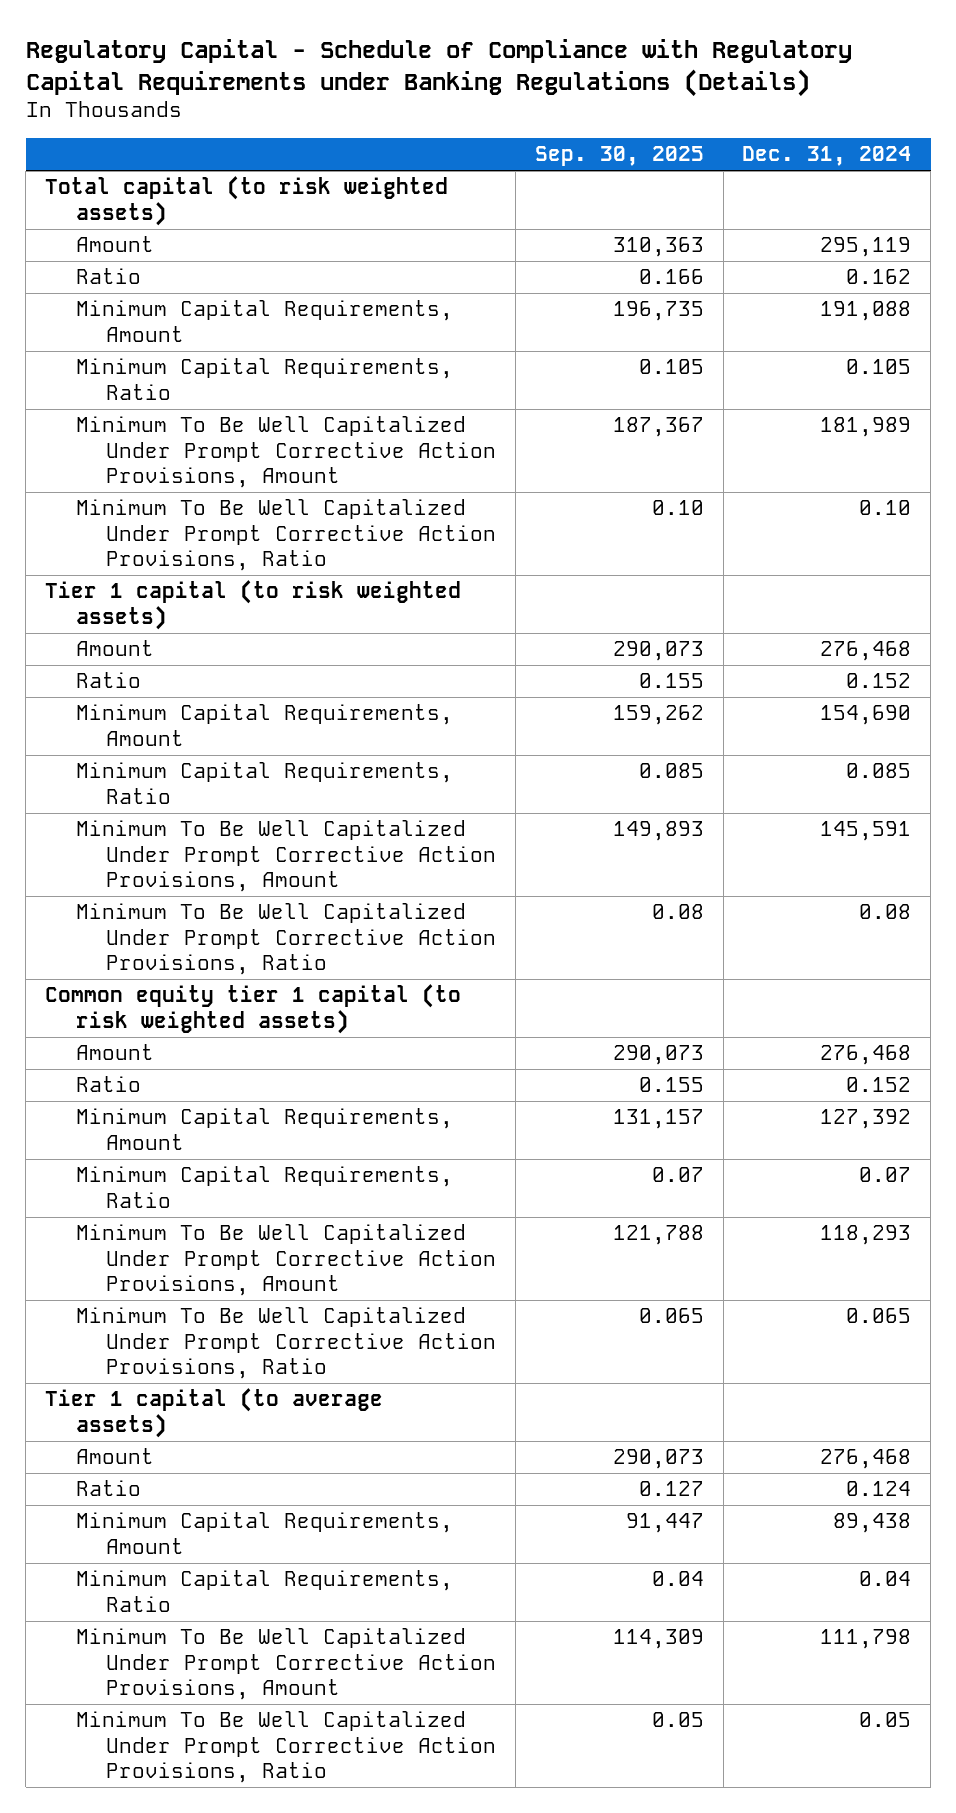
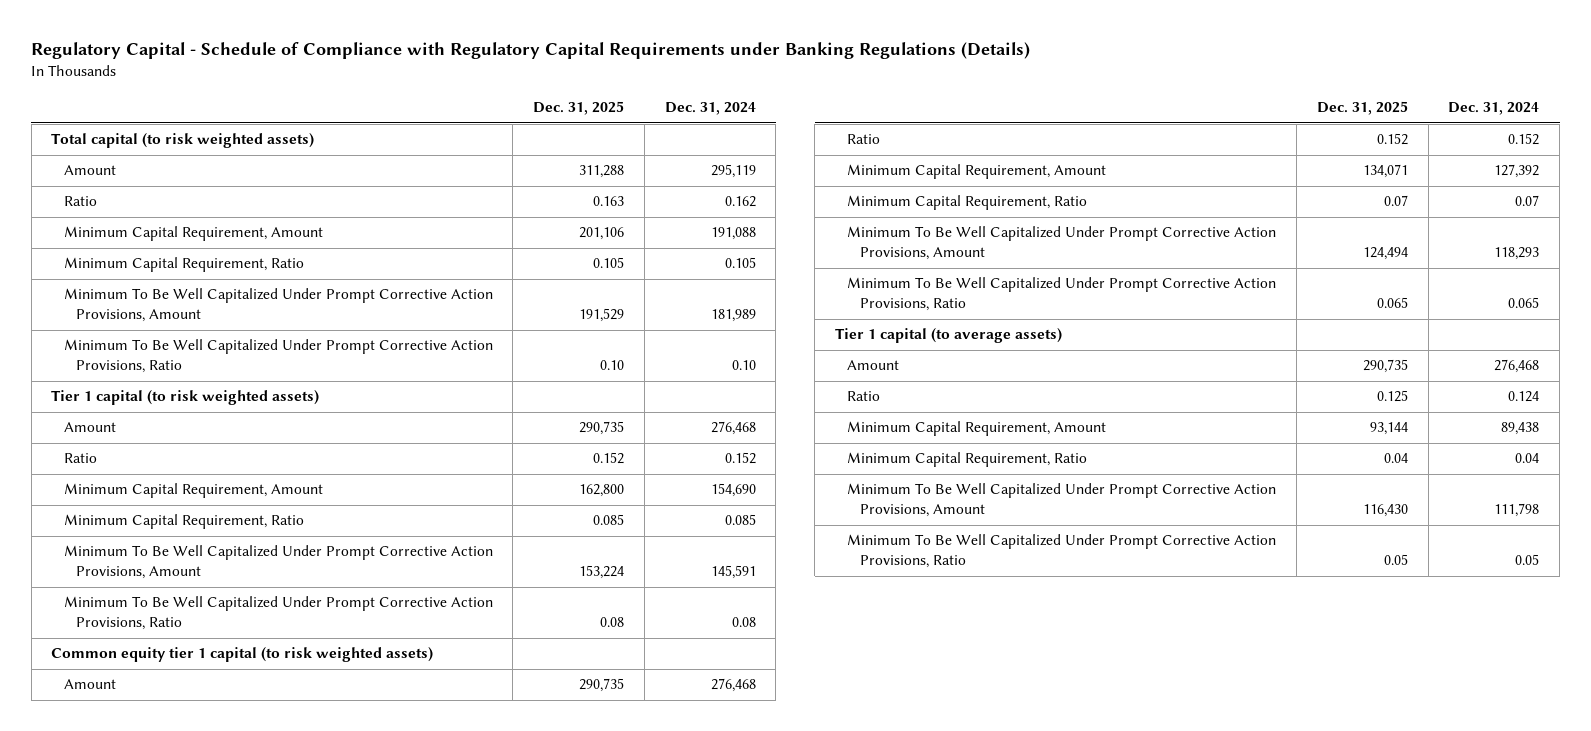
- | Sep. 30, 2025 | Dec. 31, 2024
+ | Dec. 31, 2025 | Dec. 31, 2024
- Minimum Capital Requirements, Amount | 196,735 | 191,088
- Minimum Capital Requirements, Ratio | 0.105 | 0.105
+ Minimum Capital Requirement, Amount | 201,106 | 191,088
+ Minimum Capital Requirement, Ratio | 0.105 | 0.105
- Minimum Capital Requirements, Amount | 159,262 | 154,690
- Minimum Capital Requirements, Ratio | 0.085 | 0.085
+ Minimum Capital Requirement, Amount | 162,800 | 154,690
+ Minimum Capital Requirement, Ratio | 0.085 | 0.085
- Minimum Capital Requirements, Amount | 131,157 | 127,392
- Minimum Capital Requirements, Ratio | 0.07 | 0.07
+ Minimum Capital Requirement, Amount | 134,071 | 127,392
+ Minimum Capital Requirement, Ratio | 0.07 | 0.07
- Minimum Capital Requirements, Amount | 91,447 | 89,438
- Minimum Capital Requirements, Ratio | 0.04 | 0.04
+ Minimum Capital Requirement, Amount | 93,144 | 89,438
+ Minimum Capital Requirement, Ratio | 0.04 | 0.04

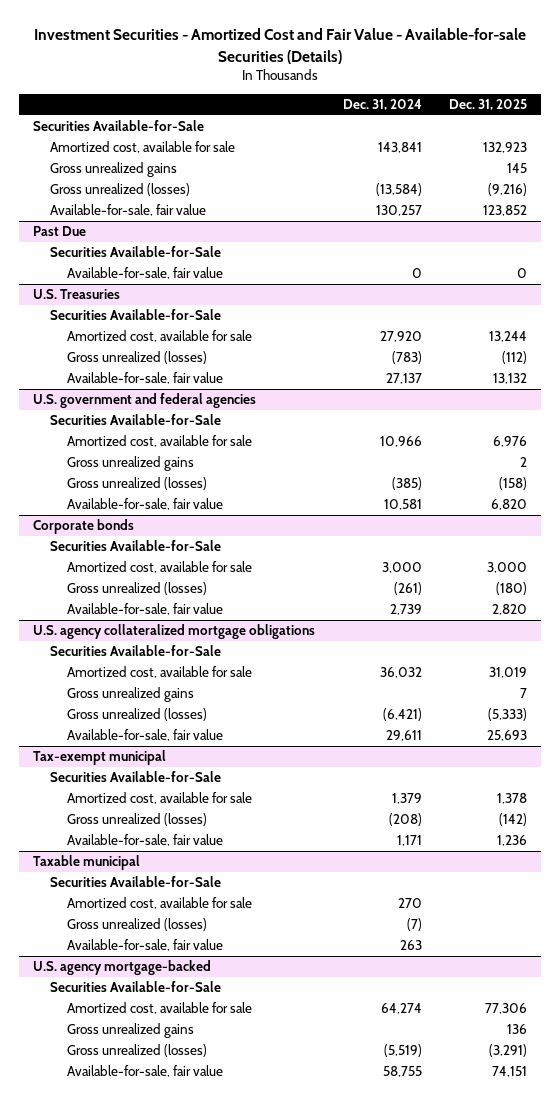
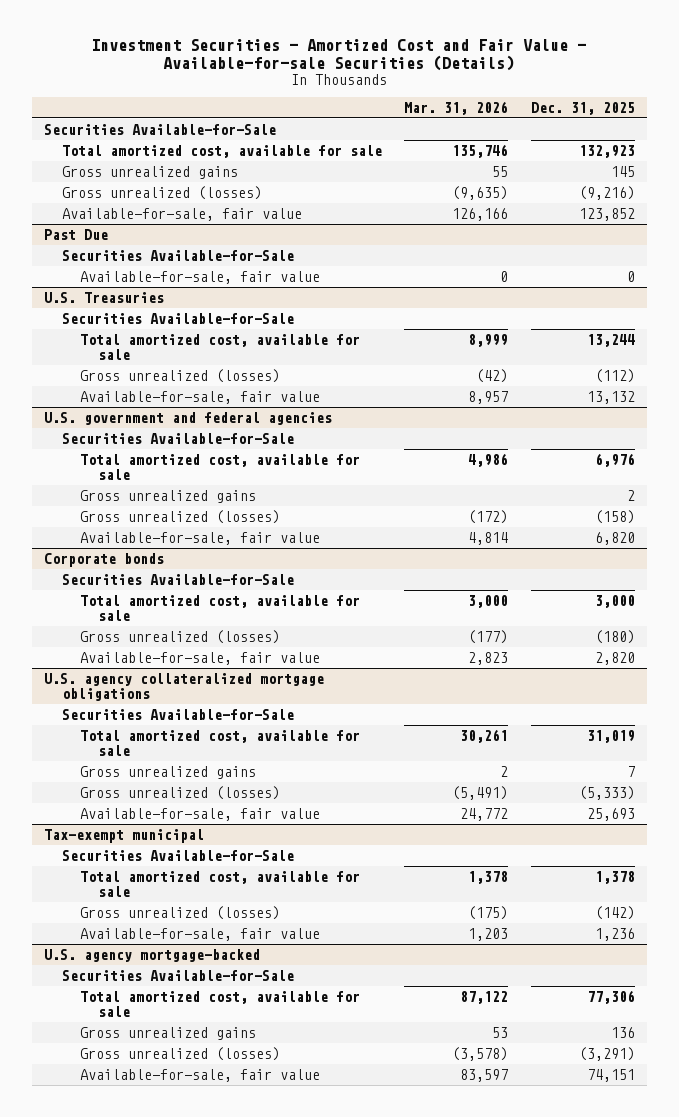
- | Dec. 31, 2024 | Dec. 31, 2025
+ | Mar. 31, 2026 | Dec. 31, 2025
- Amortized cost, available for sale | 143,841 | 132,923
+ Total amortized cost, available for sale | 135,746 | 132,923
@ U.S. Treasuries
- Amortized cost, available for sale | 27,920 | 13,244
+ Total amortized cost, available for sale | 8,999 | 13,244
@ U.S. government and federal agencies
- Amortized cost, available for sale | 10,966 | 6,976
+ Total amortized cost, available for sale | 4,986 | 6,976
@ Corporate bonds
- Amortized cost, available for sale | 3,000 | 3,000
+ Total amortized cost, available for sale | 3,000 | 3,000
@ U.S. agency collateralized mortgage obligations
- Amortized cost, available for sale | 36,032 | 31,019
+ Total amortized cost, available for sale | 30,261 | 31,019
@ Tax-exempt municipal
- Amortized cost, available for sale | 1,379 | 1,378
+ Total amortized cost, available for sale | 1,378 | 1,378
- Taxable municipal
- Securities Available-for-Sale
- Amortized cost, available for sale | 270 |
- Gross unrealized (losses) | (7) |
- Available-for-sale, fair value | 263 |
@ U.S. agency mortgage-backed
- Amortized cost, available for sale | 64,274 | 77,306
+ Total amortized cost, available for sale | 87,122 | 77,306

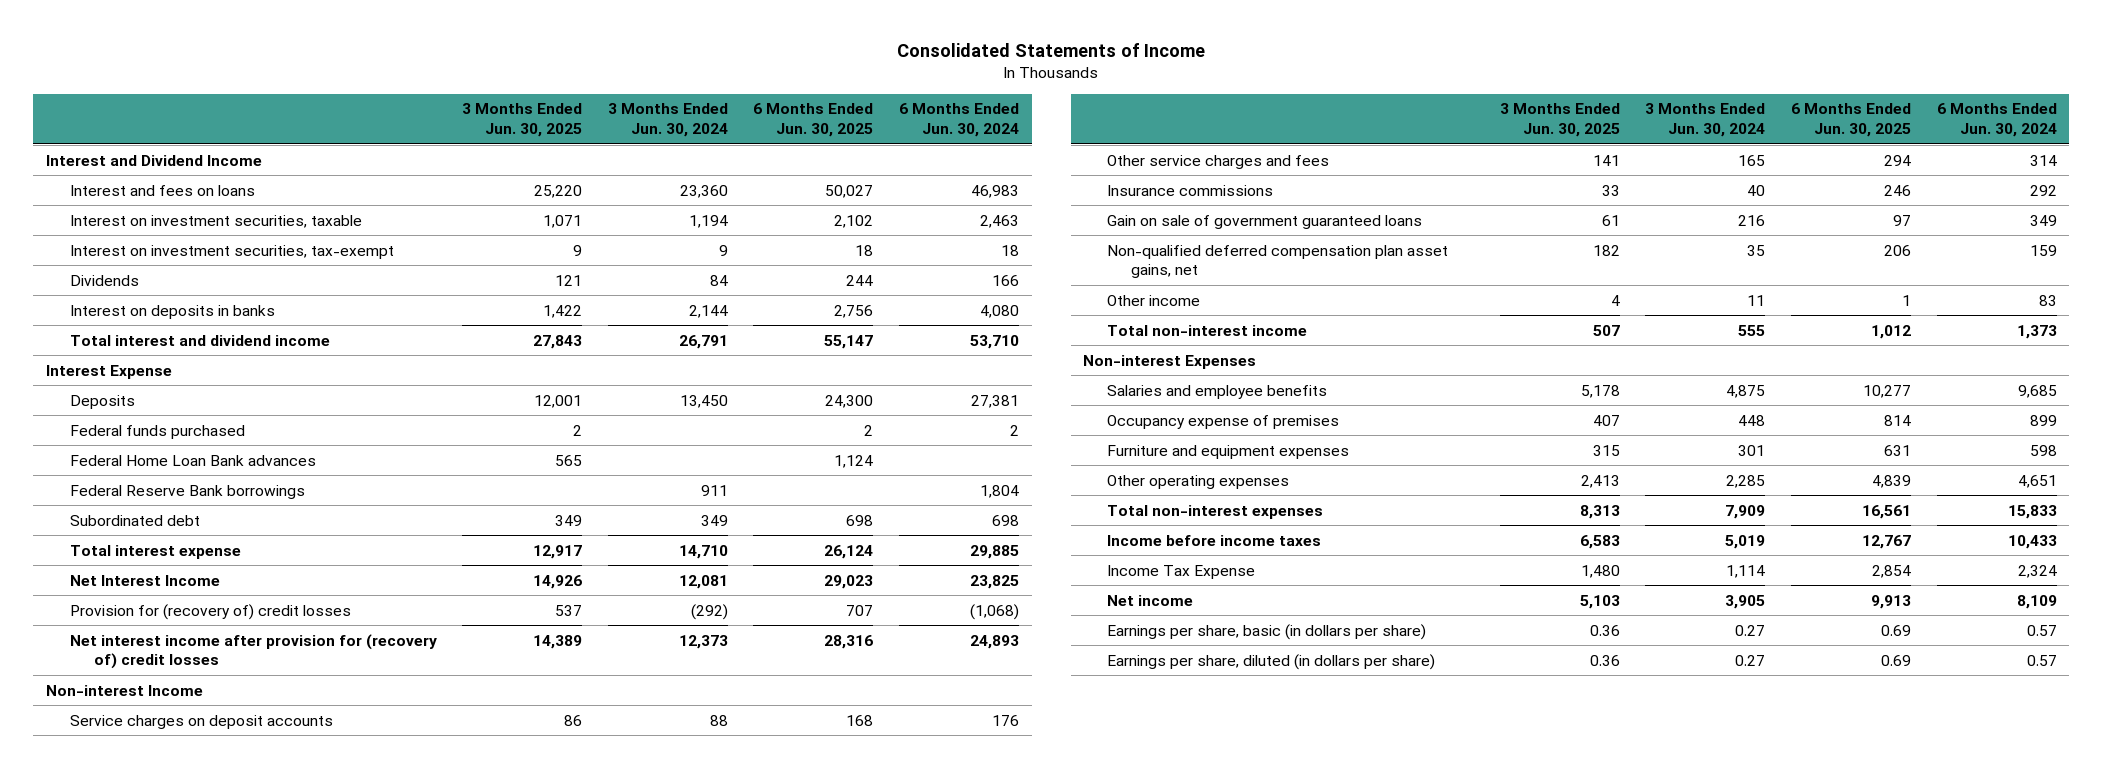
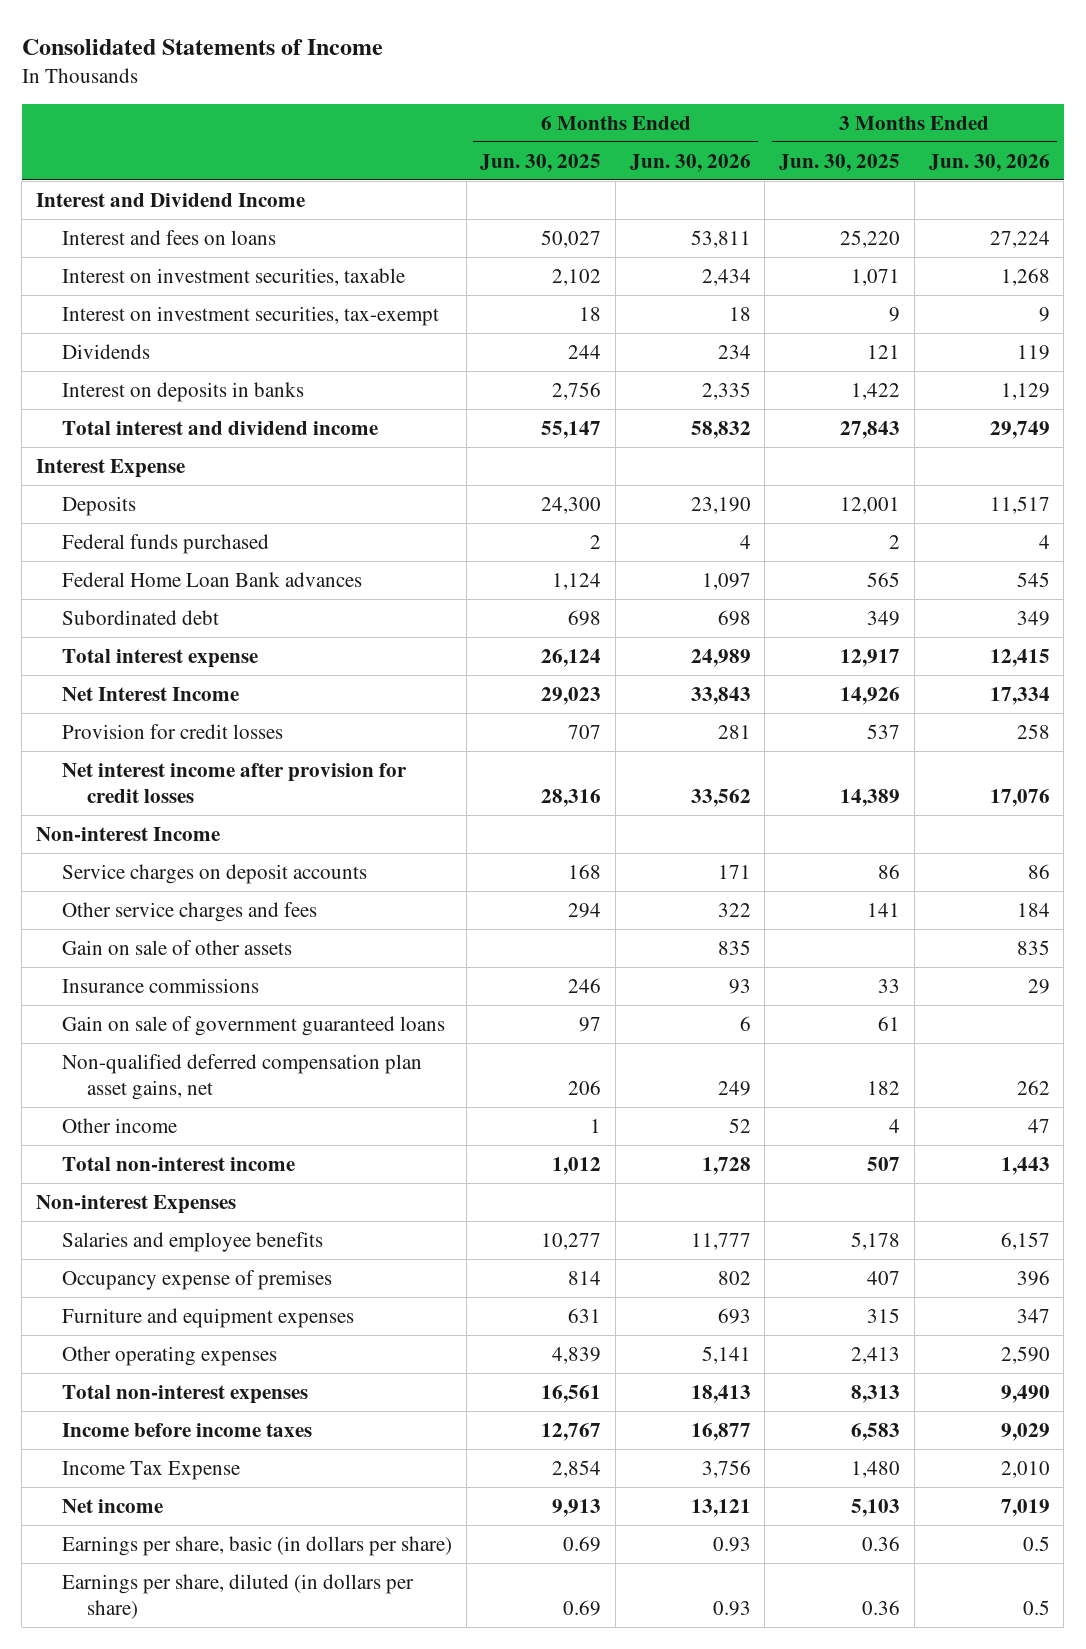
- | 3 Months Ended Jun. 30, 2025 | 3 Months Ended Jun. 30, 2024 | 6 Months Ended Jun. 30, 2025 | 6 Months Ended Jun. 30, 2024
+ | 6 Months Ended Jun. 30, 2025 | 6 Months Ended Jun. 30, 2026 | 3 Months Ended Jun. 30, 2025 | 3 Months Ended Jun. 30, 2026
- Federal Reserve Bank borrowings | | 911 | | 1,804
- Provision for (recovery of) credit losses | 537 | (292) | 707 | (1,068)
- Net interest income after provision for (recovery of) credit losses | 14,389 | 12,373 | 28,316 | 24,893
+ Provision for credit losses | 707 | 281 | 537 | 258
+ Net interest income after provision for credit losses | 28,316 | 33,562 | 14,389 | 17,076
+ Gain on sale of other assets | | 835 | | 835

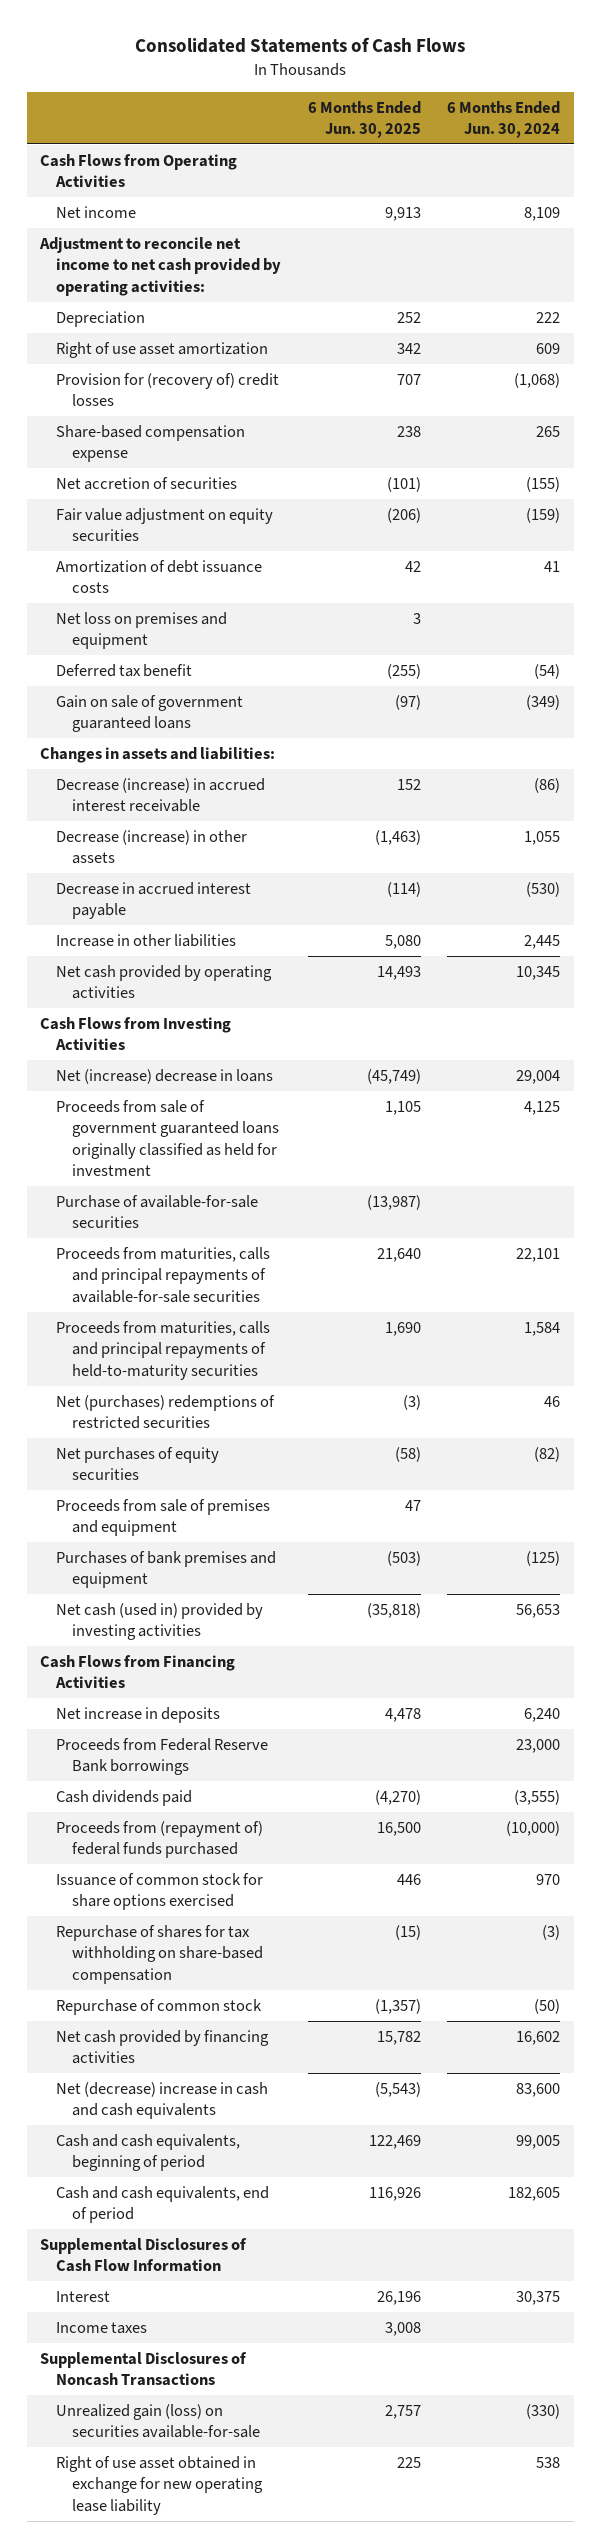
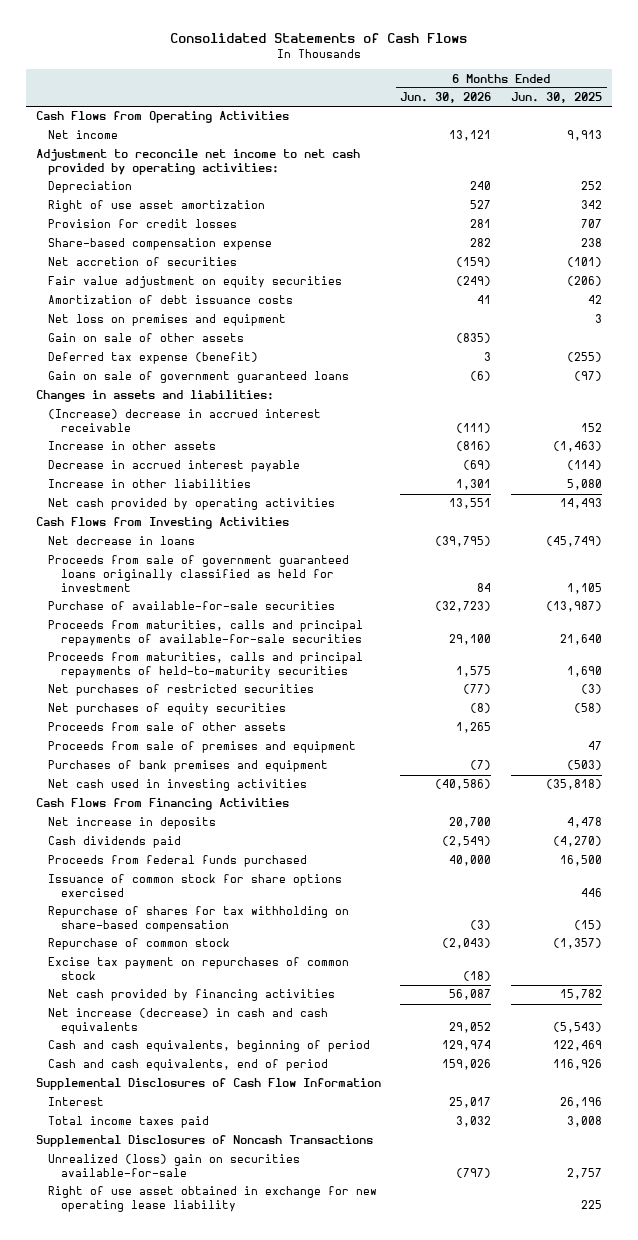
- | 6 Months Ended Jun. 30, 2025 | 6 Months Ended Jun. 30, 2024
+ | 6 Months Ended Jun. 30, 2026 | 6 Months Ended Jun. 30, 2025
- Provision for (recovery of) credit losses | 707 | (1,068)
+ Provision for credit losses | 281 | 707
- Deferred tax benefit | (255) | (54)
+ Gain on sale of other assets | (835) |
+ Deferred tax expense (benefit) | 3 | (255)
- Decrease (increase) in accrued interest receivable | 152 | (86)
- Decrease (increase) in other assets | (1,463) | 1,055
+ (Increase) decrease in accrued interest receivable | (111) | 152
+ Increase in other assets | (816) | (1,463)
- Net (increase) decrease in loans | (45,749) | 29,004
+ Net decrease in loans | (39,795) | (45,749)
- Net (purchases) redemptions of restricted securities | (3) | 46
+ Net purchases of restricted securities | (77) | (3)
+ Proceeds from sale of other assets | 1,265 |
- Net cash (used in) provided by investing activities | (35,818) | 56,653
+ Net cash used in investing activities | (40,586) | (35,818)
- Proceeds from Federal Reserve Bank borrowings | | 23,000
- Proceeds from (repayment of) federal funds purchased | 16,500 | (10,000)
+ Proceeds from federal funds purchased | 40,000 | 16,500
+ Excise tax payment on repurchases of common stock | (18) |
- Net (decrease) increase in cash and cash equivalents | (5,543) | 83,600
+ Net increase (decrease) in cash and cash equivalents | 29,052 | (5,543)
- Income taxes | 3,008 |
+ Total income taxes paid | 3,032 | 3,008
- Unrealized gain (loss) on securities available-for-sale | 2,757 | (330)
+ Unrealized (loss) gain on securities available-for-sale | (797) | 2,757

